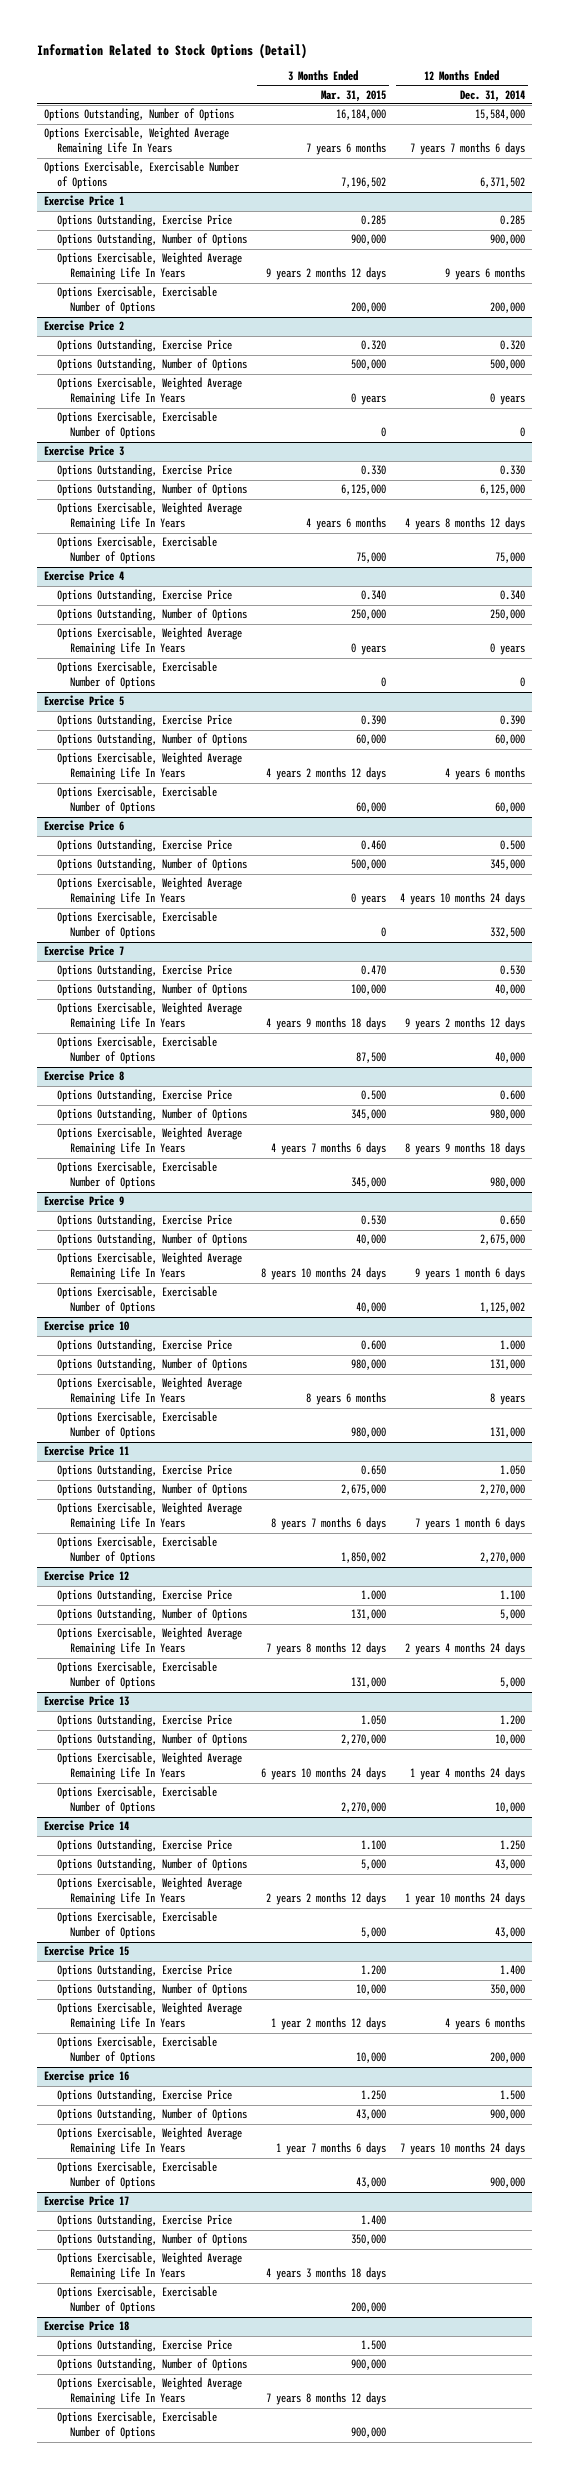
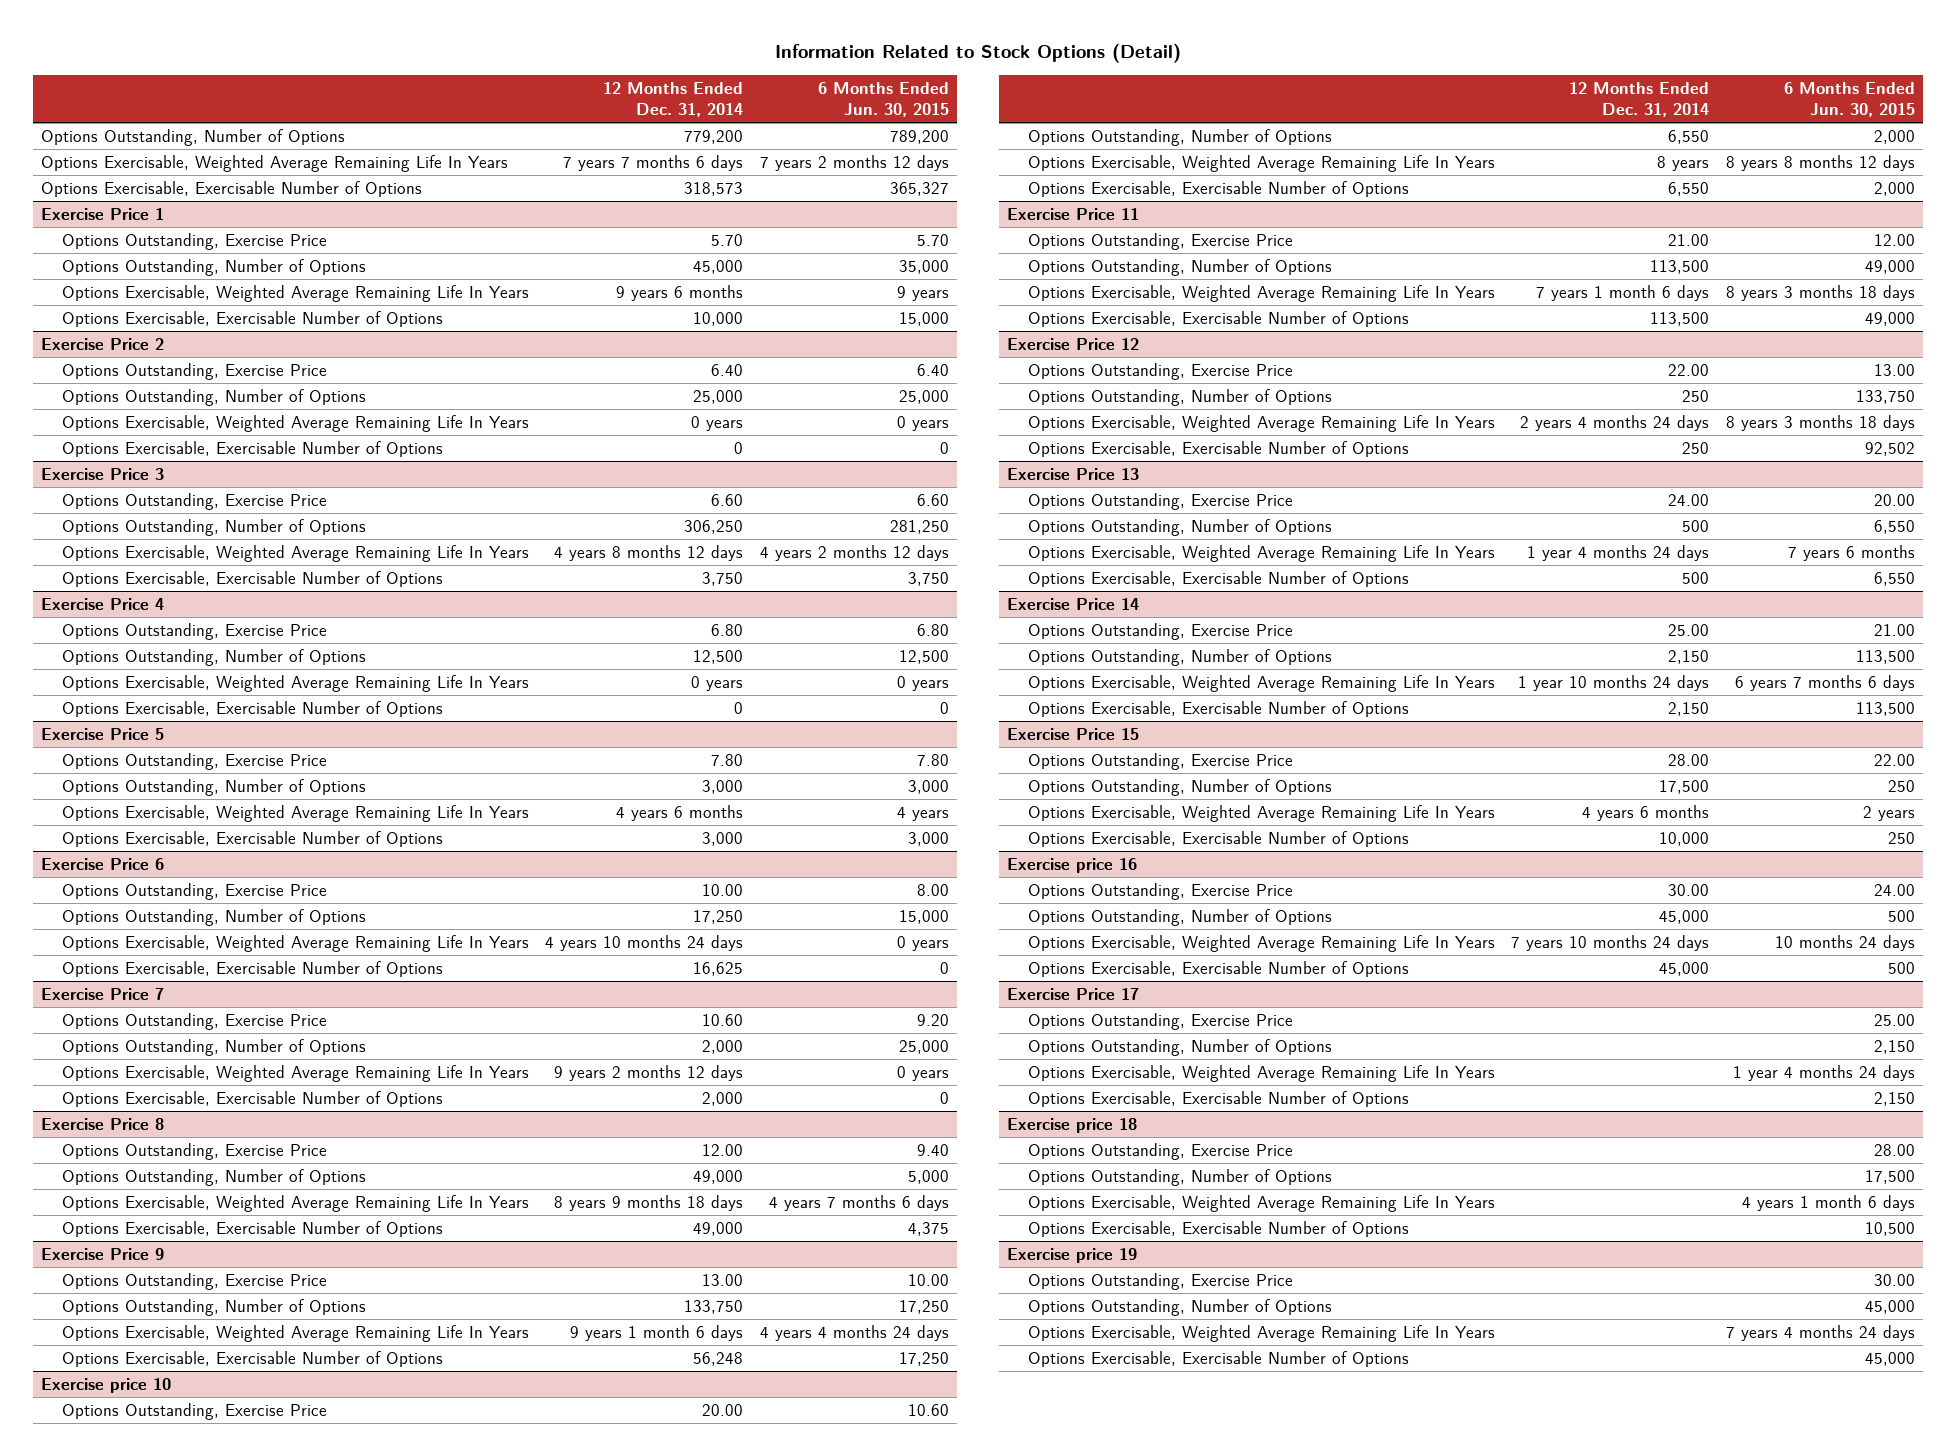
- | 3 Months Ended Mar. 31, 2015 | 12 Months Ended Dec. 31, 2014
+ | 12 Months Ended Dec. 31, 2014 | 6 Months Ended Jun. 30, 2015
- Options Outstanding, Number of Options | 16,184,000 | 15,584,000
+ Options Outstanding, Number of Options | 779,200 | 789,200
- Options Exercisable, Exercisable Number of Options | 7,196,502 | 6,371,502
+ Options Exercisable, Exercisable Number of Options | 318,573 | 365,327
@ Exercise Price 1
- Options Outstanding, Exercise Price | 0.285 | 0.285
- Options Outstanding, Number of Options | 900,000 | 900,000
+ Options Outstanding, Exercise Price | 5.70 | 5.70
+ Options Outstanding, Number of Options | 45,000 | 35,000
- Options Exercisable, Exercisable Number of Options | 200,000 | 200,000
+ Options Exercisable, Exercisable Number of Options | 10,000 | 15,000
@ Exercise Price 2
- Options Outstanding, Exercise Price | 0.320 | 0.320
- Options Outstanding, Number of Options | 500,000 | 500,000
+ Options Outstanding, Exercise Price | 6.40 | 6.40
+ Options Outstanding, Number of Options | 25,000 | 25,000
@ Exercise Price 3
- Options Outstanding, Exercise Price | 0.330 | 0.330
- Options Outstanding, Number of Options | 6,125,000 | 6,125,000
+ Options Outstanding, Exercise Price | 6.60 | 6.60
+ Options Outstanding, Number of Options | 306,250 | 281,250
- Options Exercisable, Exercisable Number of Options | 75,000 | 75,000
+ Options Exercisable, Exercisable Number of Options | 3,750 | 3,750
@ Exercise Price 4
- Options Outstanding, Exercise Price | 0.340 | 0.340
- Options Outstanding, Number of Options | 250,000 | 250,000
+ Options Outstanding, Exercise Price | 6.80 | 6.80
+ Options Outstanding, Number of Options | 12,500 | 12,500
@ Exercise Price 5
- Options Outstanding, Exercise Price | 0.390 | 0.390
- Options Outstanding, Number of Options | 60,000 | 60,000
+ Options Outstanding, Exercise Price | 7.80 | 7.80
+ Options Outstanding, Number of Options | 3,000 | 3,000
- Options Exercisable, Exercisable Number of Options | 60,000 | 60,000
+ Options Exercisable, Exercisable Number of Options | 3,000 | 3,000
@ Exercise Price 6
- Options Outstanding, Exercise Price | 0.460 | 0.500
- Options Outstanding, Number of Options | 500,000 | 345,000
+ Options Outstanding, Exercise Price | 10.00 | 8.00
+ Options Outstanding, Number of Options | 17,250 | 15,000
- Options Exercisable, Exercisable Number of Options | 0 | 332,500
+ Options Exercisable, Exercisable Number of Options | 16,625 | 0
@ Exercise Price 7
- Options Outstanding, Exercise Price | 0.470 | 0.530
- Options Outstanding, Number of Options | 100,000 | 40,000
+ Options Outstanding, Exercise Price | 10.60 | 9.20
+ Options Outstanding, Number of Options | 2,000 | 25,000
- Options Exercisable, Exercisable Number of Options | 87,500 | 40,000
+ Options Exercisable, Exercisable Number of Options | 2,000 | 0
@ Exercise Price 8
- Options Outstanding, Exercise Price | 0.500 | 0.600
- Options Outstanding, Number of Options | 345,000 | 980,000
+ Options Outstanding, Exercise Price | 12.00 | 9.40
+ Options Outstanding, Number of Options | 49,000 | 5,000
- Options Exercisable, Exercisable Number of Options | 345,000 | 980,000
+ Options Exercisable, Exercisable Number of Options | 49,000 | 4,375
@ Exercise Price 9
- Options Outstanding, Exercise Price | 0.530 | 0.650
- Options Outstanding, Number of Options | 40,000 | 2,675,000
+ Options Outstanding, Exercise Price | 13.00 | 10.00
+ Options Outstanding, Number of Options | 133,750 | 17,250
- Options Exercisable, Exercisable Number of Options | 40,000 | 1,125,002
+ Options Exercisable, Exercisable Number of Options | 56,248 | 17,250
@ Exercise price 10
- Options Outstanding, Exercise Price | 0.600 | 1.000
- Options Outstanding, Number of Options | 980,000 | 131,000
+ Options Outstanding, Exercise Price | 20.00 | 10.60
+ Options Outstanding, Number of Options | 6,550 | 2,000
- Options Exercisable, Exercisable Number of Options | 980,000 | 131,000
+ Options Exercisable, Exercisable Number of Options | 6,550 | 2,000
@ Exercise Price 11
- Options Outstanding, Exercise Price | 0.650 | 1.050
- Options Outstanding, Number of Options | 2,675,000 | 2,270,000
+ Options Outstanding, Exercise Price | 21.00 | 12.00
+ Options Outstanding, Number of Options | 113,500 | 49,000
- Options Exercisable, Exercisable Number of Options | 1,850,002 | 2,270,000
+ Options Exercisable, Exercisable Number of Options | 113,500 | 49,000
@ Exercise Price 12
- Options Outstanding, Exercise Price | 1.000 | 1.100
- Options Outstanding, Number of Options | 131,000 | 5,000
+ Options Outstanding, Exercise Price | 22.00 | 13.00
+ Options Outstanding, Number of Options | 250 | 133,750
- Options Exercisable, Exercisable Number of Options | 131,000 | 5,000
+ Options Exercisable, Exercisable Number of Options | 250 | 92,502
@ Exercise Price 13
- Options Outstanding, Exercise Price | 1.050 | 1.200
- Options Outstanding, Number of Options | 2,270,000 | 10,000
+ Options Outstanding, Exercise Price | 24.00 | 20.00
+ Options Outstanding, Number of Options | 500 | 6,550
- Options Exercisable, Exercisable Number of Options | 2,270,000 | 10,000
+ Options Exercisable, Exercisable Number of Options | 500 | 6,550
@ Exercise Price 14
- Options Outstanding, Exercise Price | 1.100 | 1.250
- Options Outstanding, Number of Options | 5,000 | 43,000
+ Options Outstanding, Exercise Price | 25.00 | 21.00
+ Options Outstanding, Number of Options | 2,150 | 113,500
- Options Exercisable, Exercisable Number of Options | 5,000 | 43,000
+ Options Exercisable, Exercisable Number of Options | 2,150 | 113,500
@ Exercise Price 15
- Options Outstanding, Exercise Price | 1.200 | 1.400
- Options Outstanding, Number of Options | 10,000 | 350,000
+ Options Outstanding, Exercise Price | 28.00 | 22.00
+ Options Outstanding, Number of Options | 17,500 | 250
- Options Exercisable, Exercisable Number of Options | 10,000 | 200,000
+ Options Exercisable, Exercisable Number of Options | 10,000 | 250
@ Exercise price 16
- Options Outstanding, Exercise Price | 1.250 | 1.500
- Options Outstanding, Number of Options | 43,000 | 900,000
+ Options Outstanding, Exercise Price | 30.00 | 24.00
+ Options Outstanding, Number of Options | 45,000 | 500
- Options Exercisable, Exercisable Number of Options | 43,000 | 900,000
+ Options Exercisable, Exercisable Number of Options | 45,000 | 500
- Exercise Price 18
+ Exercise price 18
+ Exercise price 19
+ Options Outstanding, Exercise Price | | 30.00
+ Options Outstanding, Number of Options | | 45,000
+ Options Exercisable, Weighted Average Remaining Life In Years | | 7 years 4 months 24 days
+ Options Exercisable, Exercisable Number of Options | | 45,000

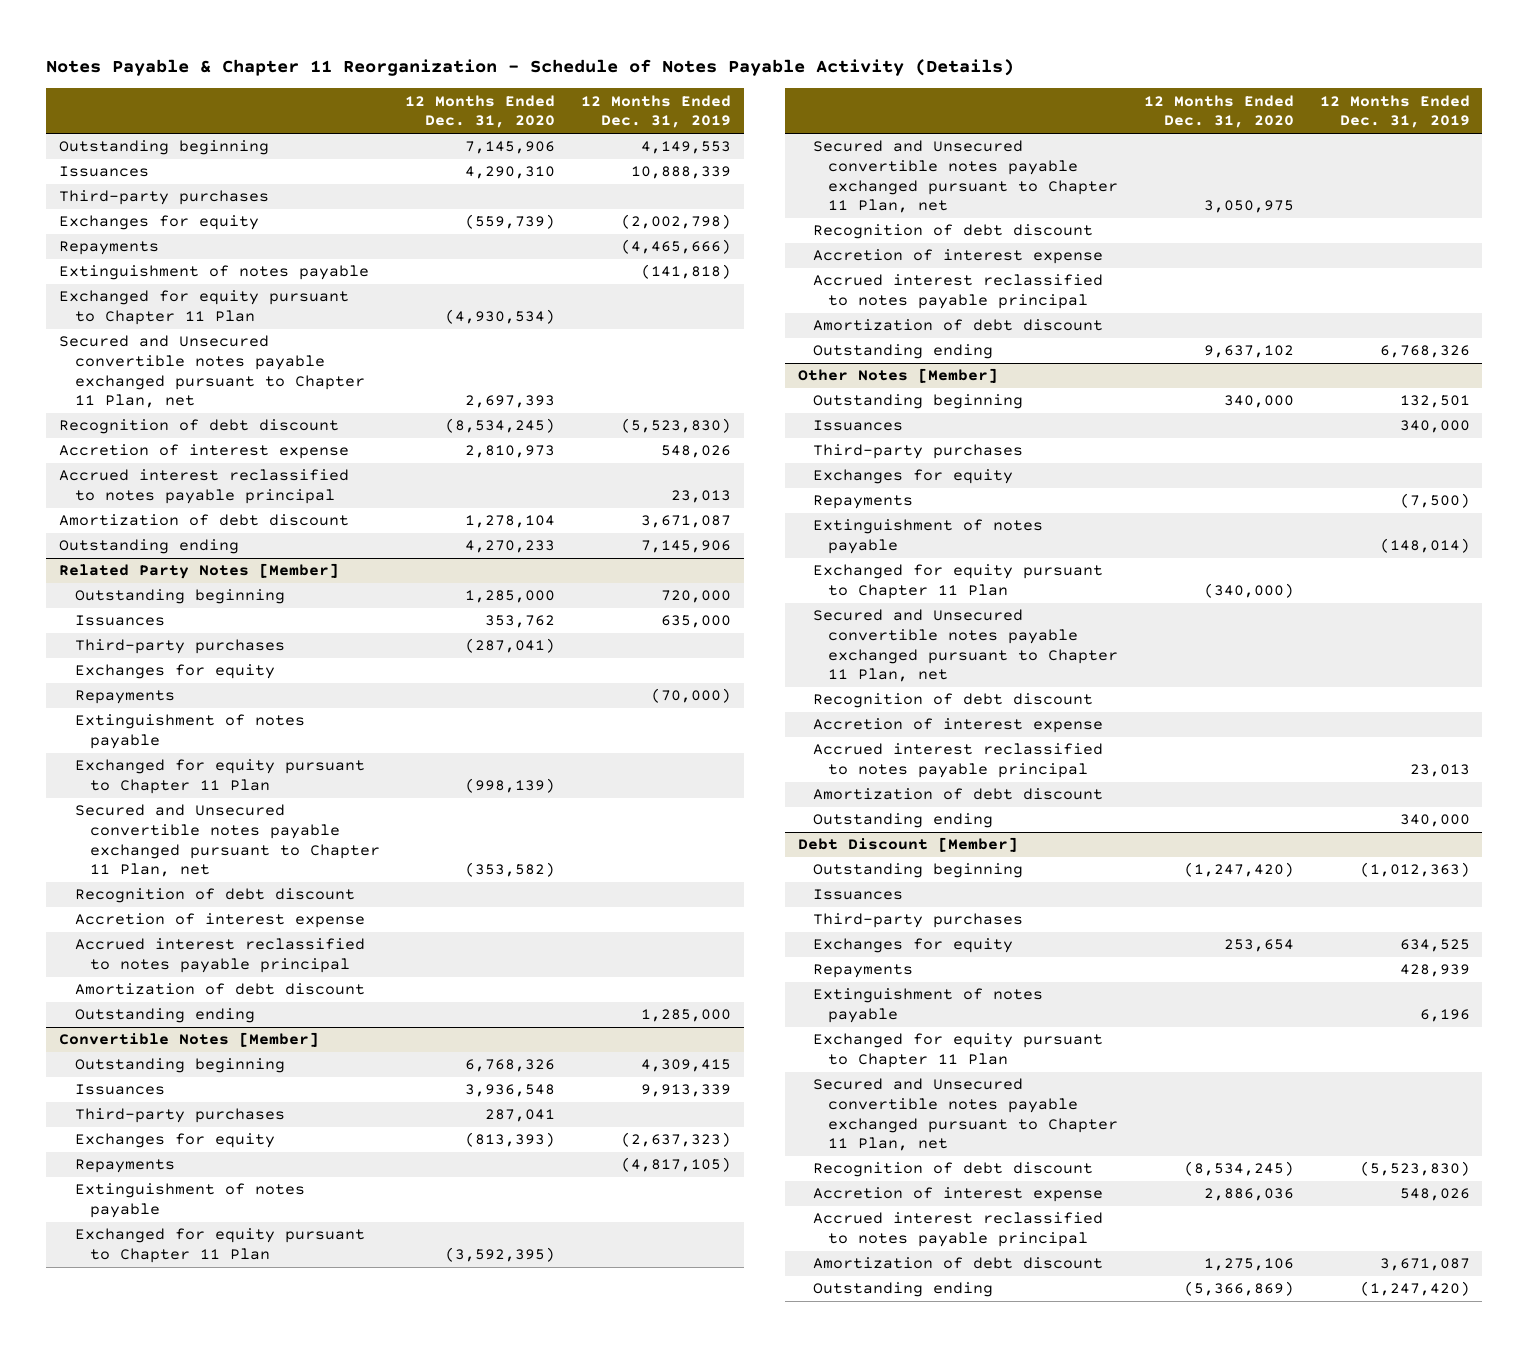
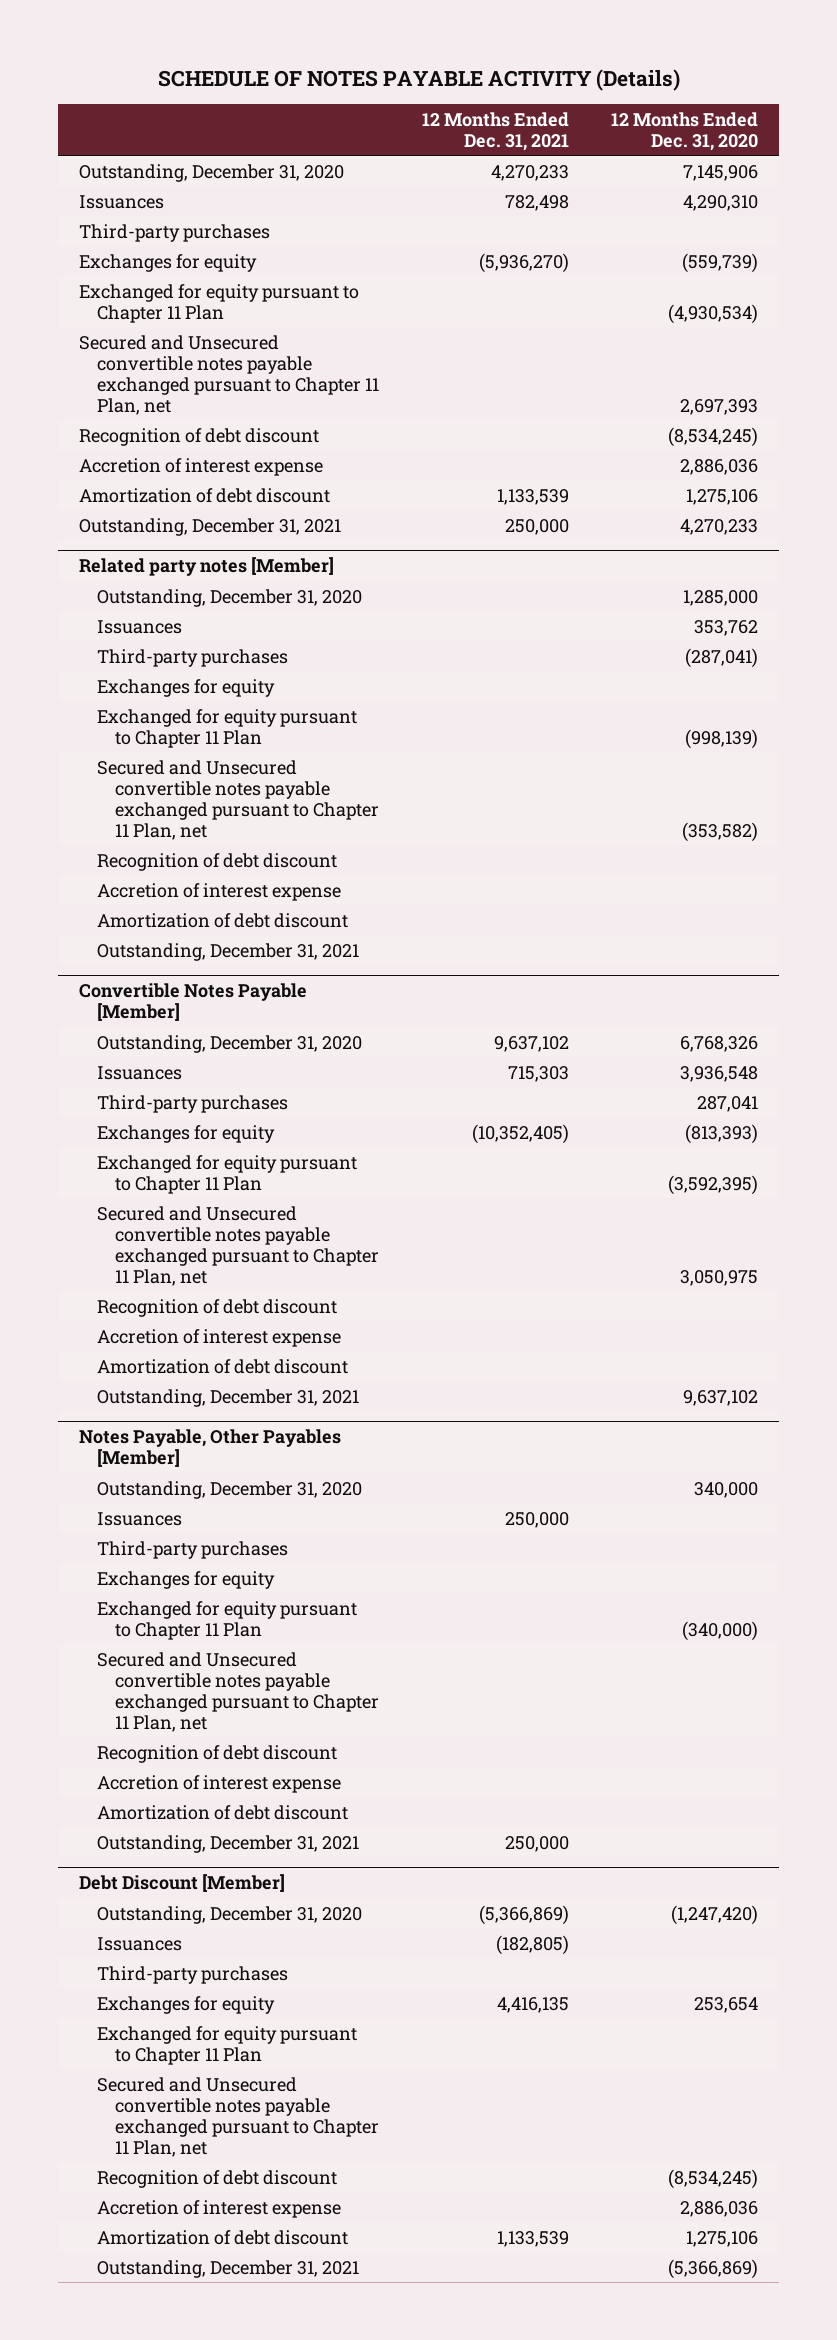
- Notes Payable & Chapter 11 Reorganization - Schedule of Notes Payable Activity (Details)
+ SCHEDULE OF NOTES PAYABLE ACTIVITY (Details)
- | 12 Months Ended Dec. 31, 2020 | 12 Months Ended Dec. 31, 2019
+ | 12 Months Ended Dec. 31, 2021 | 12 Months Ended Dec. 31, 2020
- Outstanding beginning | 7,145,906 | 4,149,553
+ Outstanding, December 31, 2020 | 4,270,233 | 7,145,906
- Repayments | | (4,465,666)
- Extinguishment of notes payable | | (141,818)
- Accretion of interest expense | 2,810,973 | 548,026
- Accrued interest reclassified to notes payable principal | | 23,013
- Amortization of debt discount | 1,278,104 | 3,671,087
- Outstanding ending | 4,270,233 | 7,145,906
- Related Party Notes [Member]
- Outstanding beginning | 1,285,000 | 720,000
+ Accretion of interest expense | | 2,886,036
+ Amortization of debt discount | 1,133,539 | 1,275,106
+ Outstanding, December 31, 2021 | 250,000 | 4,270,233
+ Related party notes [Member]
+ Outstanding, December 31, 2020 | | 1,285,000
- Repayments | | (70,000)
- Extinguishment of notes payable
- Accrued interest reclassified to notes payable principal
- Outstanding ending | | 1,285,000
- Convertible Notes [Member]
- Outstanding beginning | 6,768,326 | 4,309,415
+ Outstanding, December 31, 2021
+ Convertible Notes Payable [Member]
+ Outstanding, December 31, 2020 | 9,637,102 | 6,768,326
- Repayments | | (4,817,105)
- Extinguishment of notes payable
- Accrued interest reclassified to notes payable principal
- Outstanding ending | 9,637,102 | 6,768,326
- Other Notes [Member]
- Outstanding beginning | 340,000 | 132,501
+ Outstanding, December 31, 2021 | | 9,637,102
+ Notes Payable, Other Payables [Member]
+ Outstanding, December 31, 2020 | | 340,000
- Repayments | | (7,500)
- Extinguishment of notes payable | | (148,014)
- Accrued interest reclassified to notes payable principal | | 23,013
- Outstanding ending | | 340,000
+ Outstanding, December 31, 2021 | 250,000 |
@ Debt Discount [Member]
- Outstanding beginning | (1,247,420) | (1,012,363)
+ Outstanding, December 31, 2020 | (5,366,869) | (1,247,420)
- Repayments | | 428,939
- Extinguishment of notes payable | | 6,196
- Accrued interest reclassified to notes payable principal
- Outstanding ending | (5,366,869) | (1,247,420)
+ Outstanding, December 31, 2021 | | (5,366,869)

